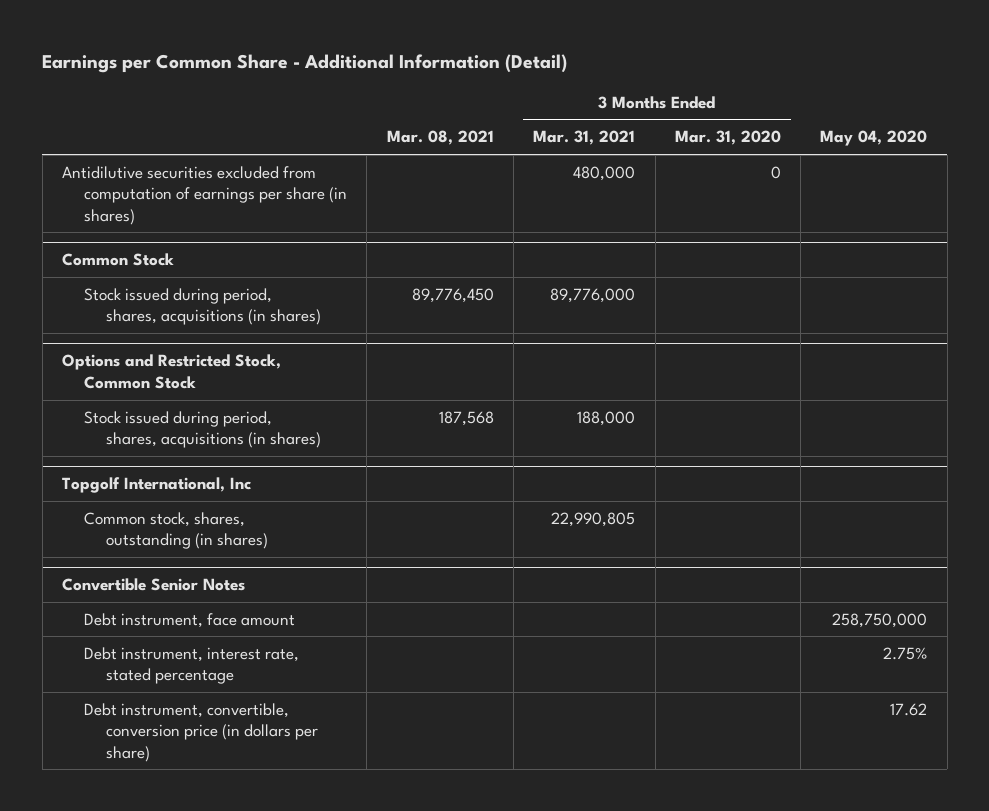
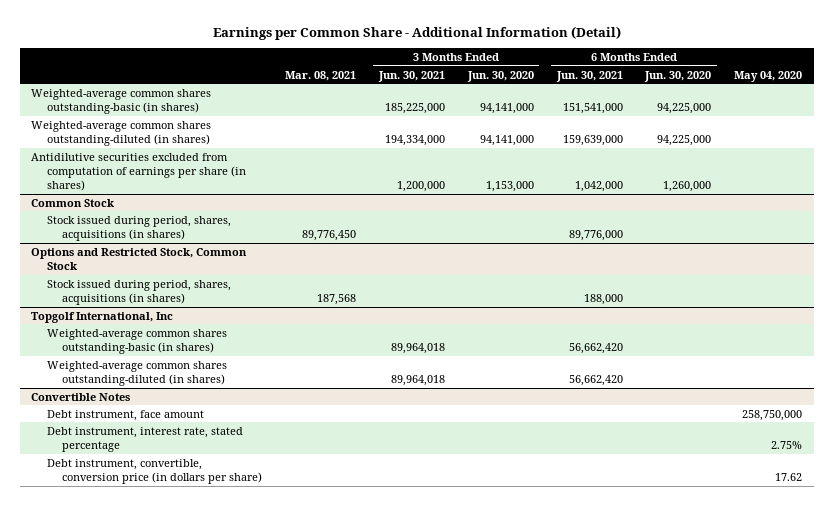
- | Mar. 08, 2021 | 3 Months Ended Mar. 31, 2021 | 3 Months Ended Mar. 31, 2020 | May 04, 2020
+ | Mar. 08, 2021 | 3 Months Ended Jun. 30, 2021 | 3 Months Ended Jun. 30, 2020 | 6 Months Ended Jun. 30, 2021 | 6 Months Ended Jun. 30, 2020 | May 04, 2020
+ Weighted-average common shares outstanding-basic (in shares) | | 185,225,000 | 94,141,000 | 151,541,000 | 94,225,000 |
+ Weighted-average common shares outstanding-diluted (in shares) | | 194,334,000 | 94,141,000 | 159,639,000 | 94,225,000 |
@ Topgolf International, Inc
- Common stock, shares, outstanding (in shares) | | 22,990,805 | |
- Convertible Senior Notes
@ Topgolf International, Inc
+ Weighted-average common shares outstanding-basic (in shares) | | 89,964,018 | | 56,662,420 | |
+ Weighted-average common shares outstanding-diluted (in shares) | | 89,964,018 | | 56,662,420 | |
+ Convertible Notes

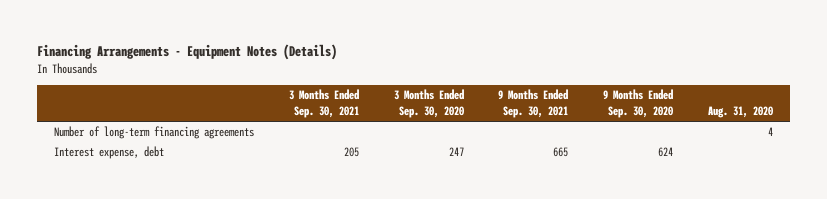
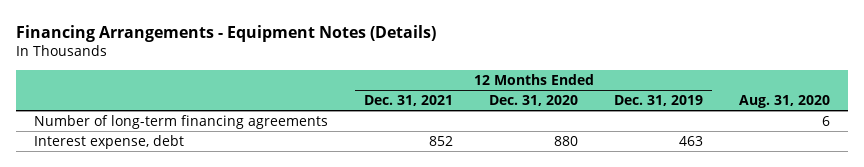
- | 3 Months Ended Sep. 30, 2021 | 3 Months Ended Sep. 30, 2020 | 9 Months Ended Sep. 30, 2021 | 9 Months Ended Sep. 30, 2020 | Aug. 31, 2020
+ | 12 Months Ended Dec. 31, 2021 | 12 Months Ended Dec. 31, 2020 | 12 Months Ended Dec. 31, 2019 | Aug. 31, 2020
- Number of long-term financing agreements | | | | | 4
+ Number of long-term financing agreements | | | | 6

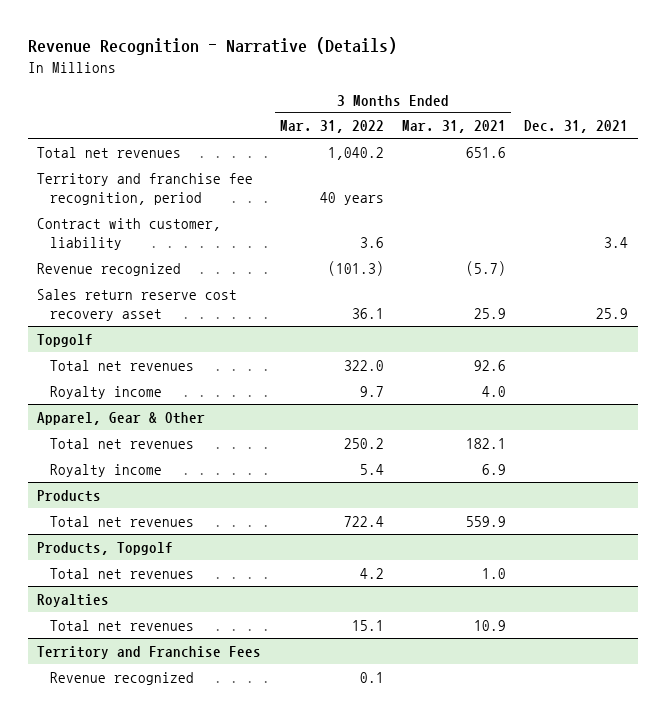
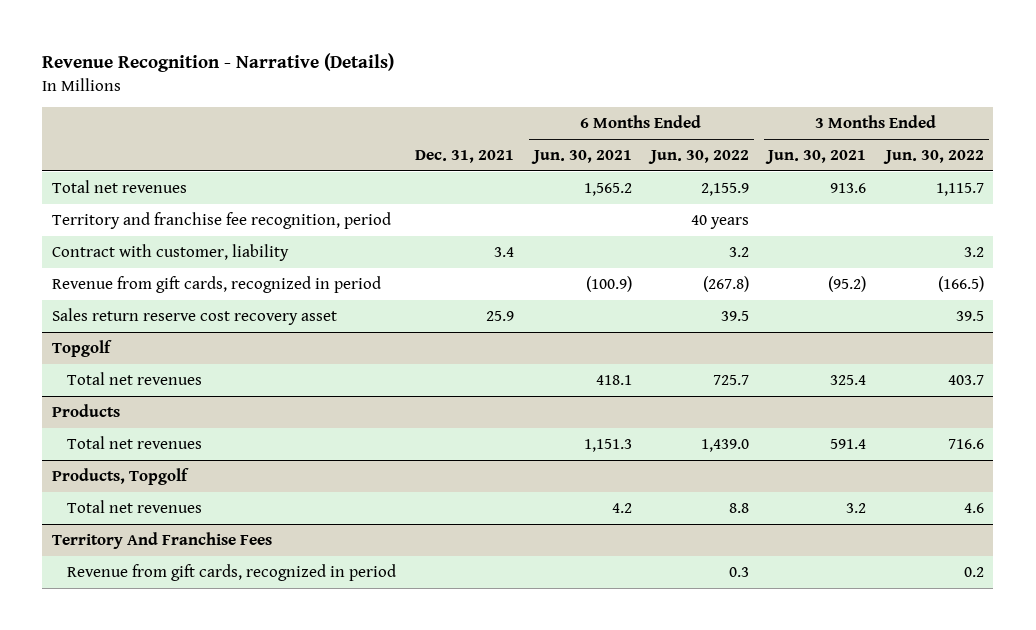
- | 3 Months Ended Mar. 31, 2022 | 3 Months Ended Mar. 31, 2021 | Dec. 31, 2021
+ | Dec. 31, 2021 | 6 Months Ended Jun. 30, 2021 | 6 Months Ended Jun. 30, 2022 | 3 Months Ended Jun. 30, 2021 | 3 Months Ended Jun. 30, 2022
- Revenue recognized | (101.3) | (5.7) |
+ Revenue from gift cards, recognized in period | | (100.9) | (267.8) | (95.2) | (166.5)
@ Topgolf
- Royalty income | 9.7 | 4.0 |
- Apparel, Gear & Other
- Total net revenues | 250.2 | 182.1 |
- Royalty income | 5.4 | 6.9 |
- Royalties
- Total net revenues | 15.1 | 10.9 |
- Territory and Franchise Fees
- Revenue recognized | 0.1 | |
+ Territory And Franchise Fees
+ Revenue from gift cards, recognized in period | | | 0.3 | | 0.2

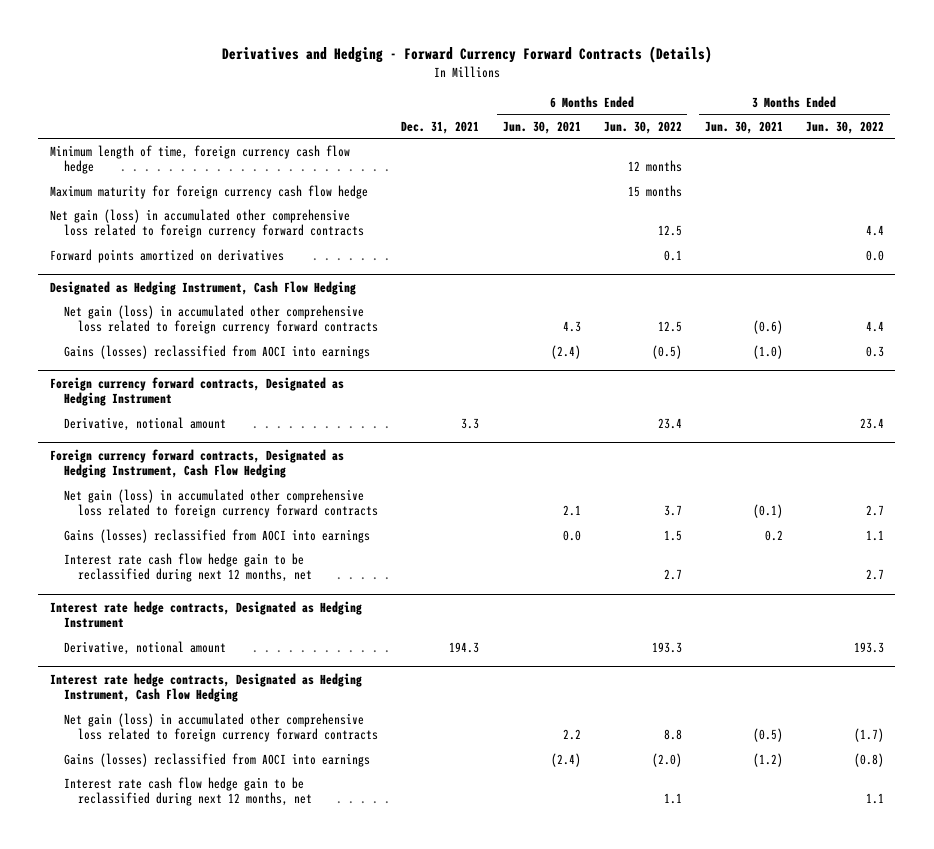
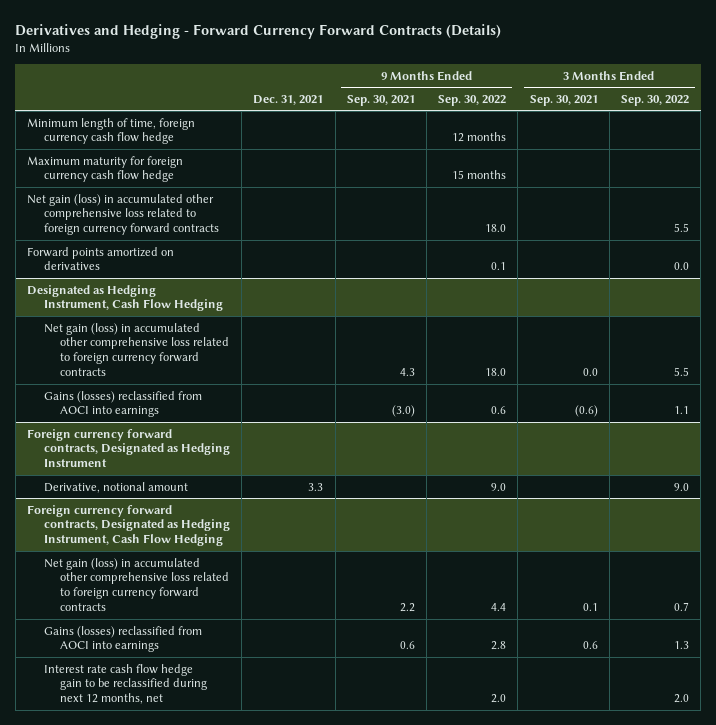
- | Dec. 31, 2021 | 6 Months Ended Jun. 30, 2021 | 6 Months Ended Jun. 30, 2022 | 3 Months Ended Jun. 30, 2021 | 3 Months Ended Jun. 30, 2022
+ | Dec. 31, 2021 | 9 Months Ended Sep. 30, 2021 | 9 Months Ended Sep. 30, 2022 | 3 Months Ended Sep. 30, 2021 | 3 Months Ended Sep. 30, 2022
- Interest rate hedge contracts, Designated as Hedging Instrument
- Derivative, notional amount | 194.3 | | 193.3 | | 193.3
- Interest rate hedge contracts, Designated as Hedging Instrument, Cash Flow Hedging
- Net gain (loss) in accumulated other comprehensive loss related to foreign currency forward contracts | | 2.2 | 8.8 | (0.5) | (1.7)
- Gains (losses) reclassified from AOCI into earnings | | (2.4) | (2.0) | (1.2) | (0.8)
- Interest rate cash flow hedge gain to be reclassified during next 12 months, net | | | 1.1 | | 1.1

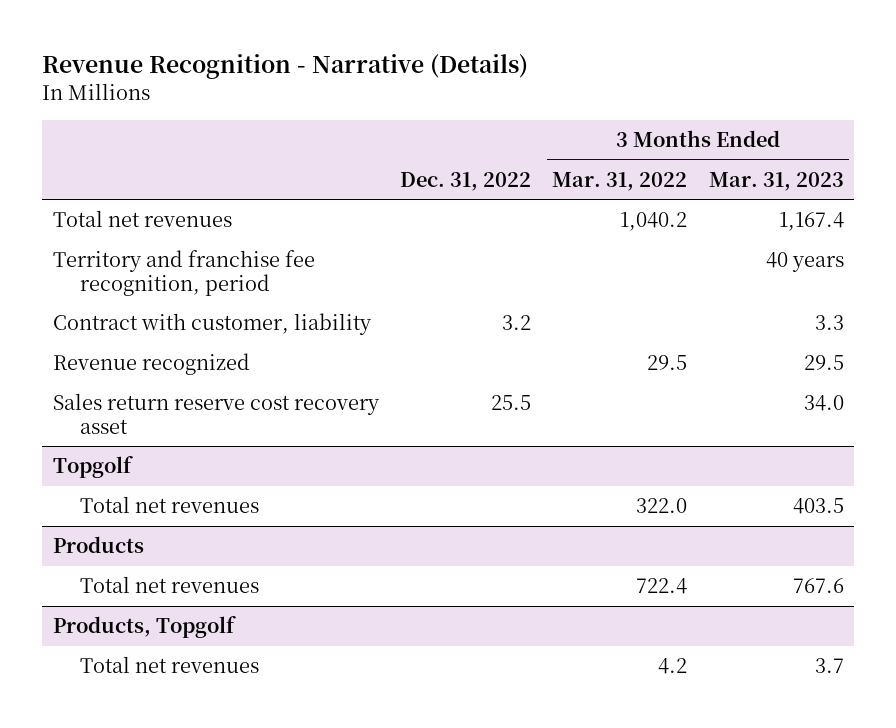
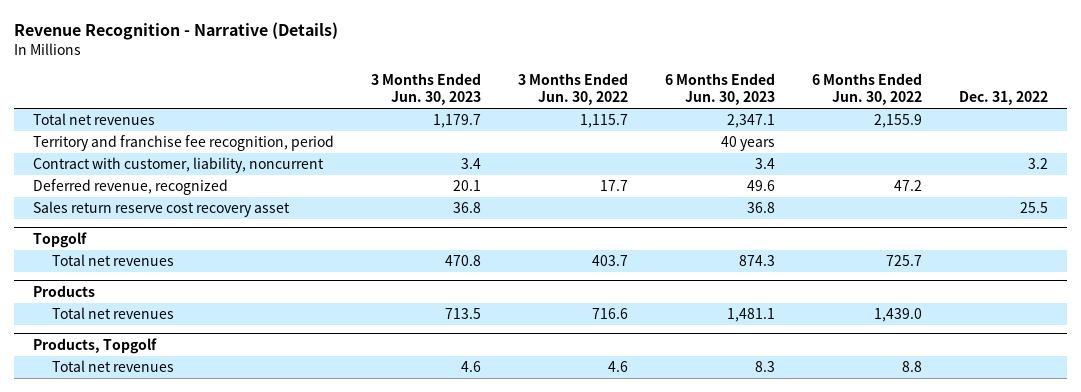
- | Dec. 31, 2022 | 3 Months Ended Mar. 31, 2022 | 3 Months Ended Mar. 31, 2023
+ | 3 Months Ended Jun. 30, 2023 | 3 Months Ended Jun. 30, 2022 | 6 Months Ended Jun. 30, 2023 | 6 Months Ended Jun. 30, 2022 | Dec. 31, 2022
- Contract with customer, liability | 3.2 | | 3.3
- Revenue recognized | | 29.5 | 29.5
+ Contract with customer, liability, noncurrent | 3.4 | | 3.4 | | 3.2
+ Deferred revenue, recognized | 20.1 | 17.7 | 49.6 | 47.2 |

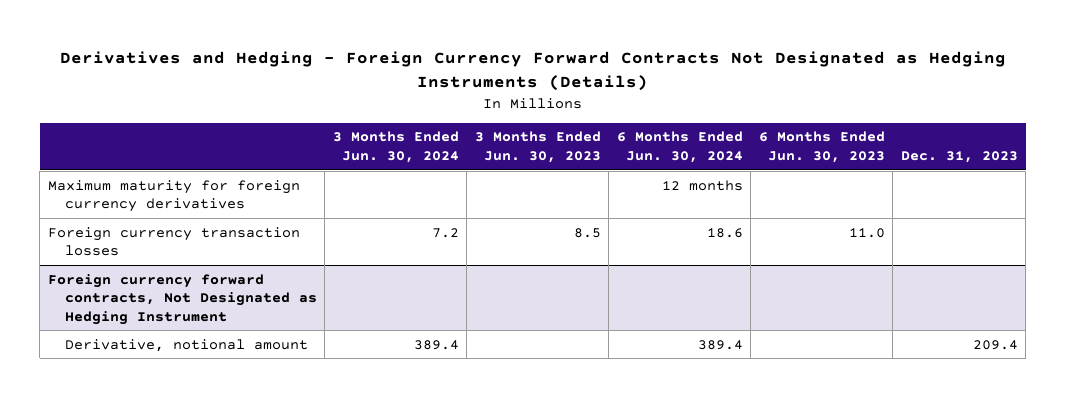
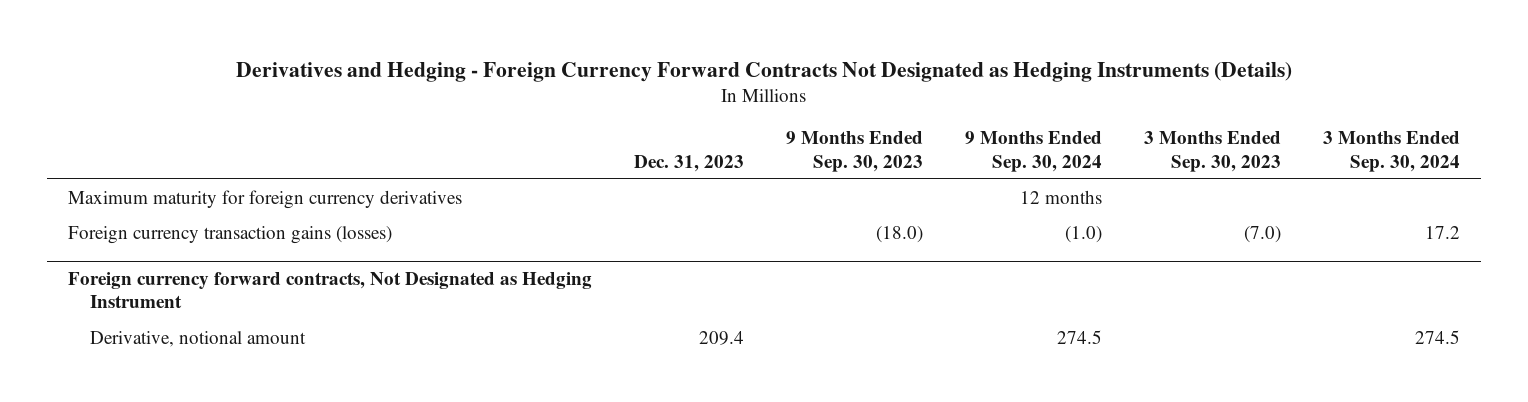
- | 3 Months Ended Jun. 30, 2024 | 3 Months Ended Jun. 30, 2023 | 6 Months Ended Jun. 30, 2024 | 6 Months Ended Jun. 30, 2023 | Dec. 31, 2023
+ | Dec. 31, 2023 | 9 Months Ended Sep. 30, 2023 | 9 Months Ended Sep. 30, 2024 | 3 Months Ended Sep. 30, 2023 | 3 Months Ended Sep. 30, 2024
- Foreign currency transaction losses | 7.2 | 8.5 | 18.6 | 11.0 |
+ Foreign currency transaction gains (losses) | | (18.0) | (1.0) | (7.0) | 17.2

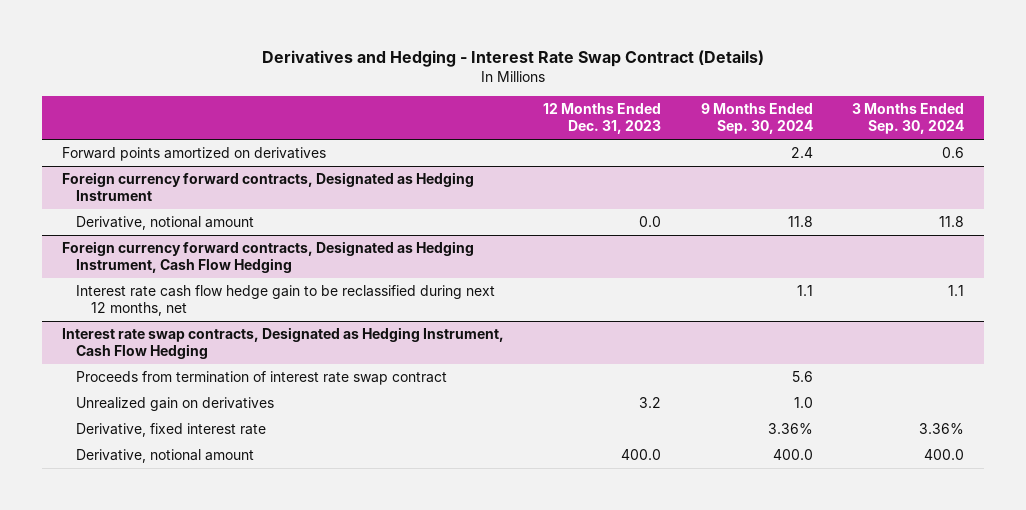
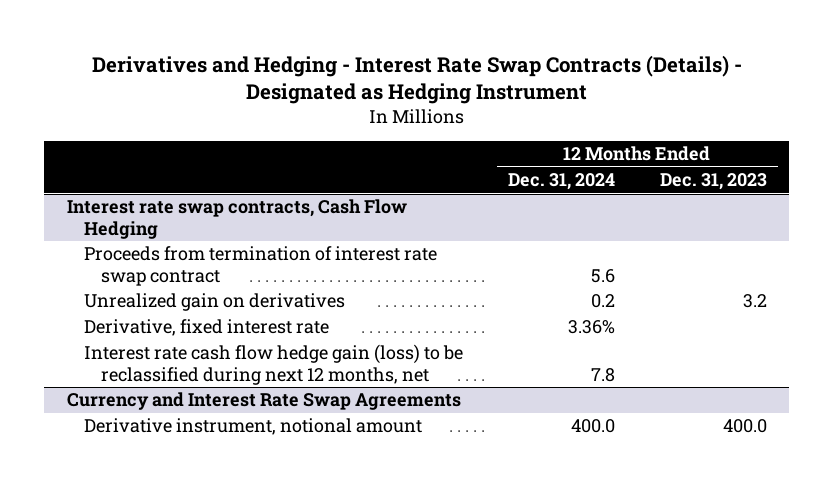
- Derivatives and Hedging - Interest Rate Swap Contract (Details)
+ Derivatives and Hedging - Interest Rate Swap Contracts (Details) - Designated as Hedging Instrument
- | 12 Months Ended Dec. 31, 2023 | 9 Months Ended Sep. 30, 2024 | 3 Months Ended Sep. 30, 2024
+ | 12 Months Ended Dec. 31, 2024 | 12 Months Ended Dec. 31, 2023
- Forward points amortized on derivatives | | 2.4 | 0.6
- Foreign currency forward contracts, Designated as Hedging Instrument
- Derivative, notional amount | 0.0 | 11.8 | 11.8
- Foreign currency forward contracts, Designated as Hedging Instrument, Cash Flow Hedging
- Interest rate cash flow hedge gain to be reclassified during next 12 months, net | | 1.1 | 1.1
- Interest rate swap contracts, Designated as Hedging Instrument, Cash Flow Hedging
+ Interest rate swap contracts, Cash Flow Hedging
- Derivative, notional amount | 400.0 | 400.0 | 400.0
+ Interest rate cash flow hedge gain (loss) to be reclassified during next 12 months, net | 7.8 |
+ Currency and Interest Rate Swap Agreements
+ Derivative instrument, notional amount | 400.0 | 400.0

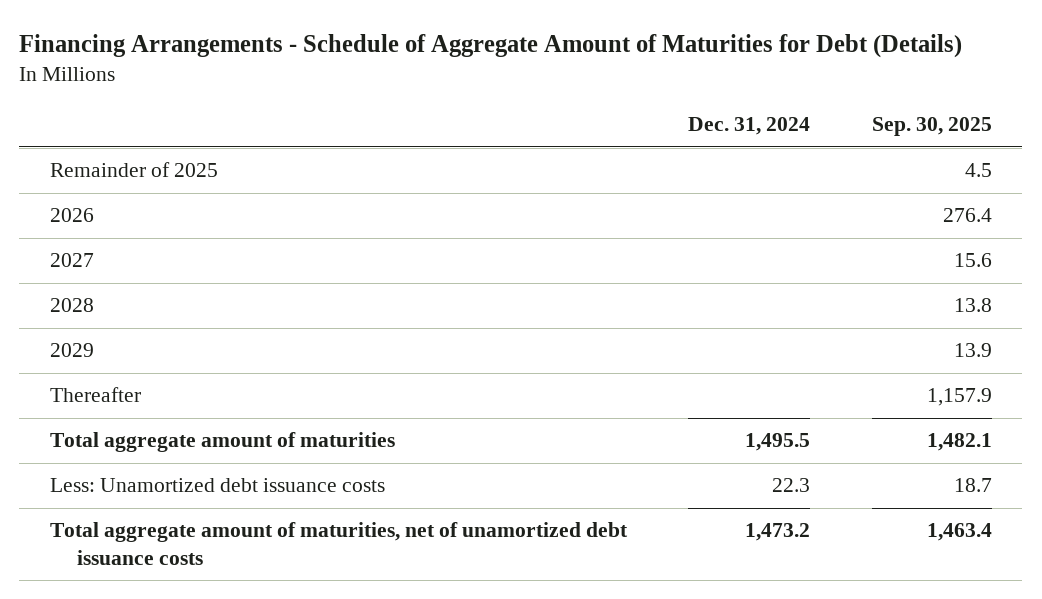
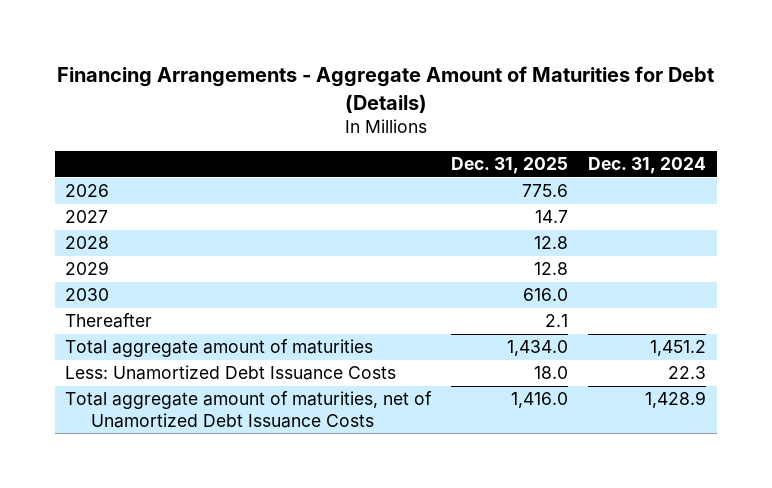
- Financing Arrangements - Schedule of Aggregate Amount of Maturities for Debt (Details)
+ Financing Arrangements - Aggregate Amount of Maturities for Debt (Details)
- | Dec. 31, 2024 | Sep. 30, 2025
+ | Dec. 31, 2025 | Dec. 31, 2024
- Remainder of 2025 | | 4.5
+ 2030 | 616.0 |
- Total aggregate amount of maturities | 1,495.5 | 1,482.1
- Less: Unamortized debt issuance costs | 22.3 | 18.7
- Total aggregate amount of maturities, net of unamortized debt issuance costs | 1,473.2 | 1,463.4
+ Total aggregate amount of maturities | 1,434.0 | 1,451.2
+ Less: Unamortized Debt Issuance Costs | 18.0 | 22.3
+ Total aggregate amount of maturities, net of Unamortized Debt Issuance Costs | 1,416.0 | 1,428.9

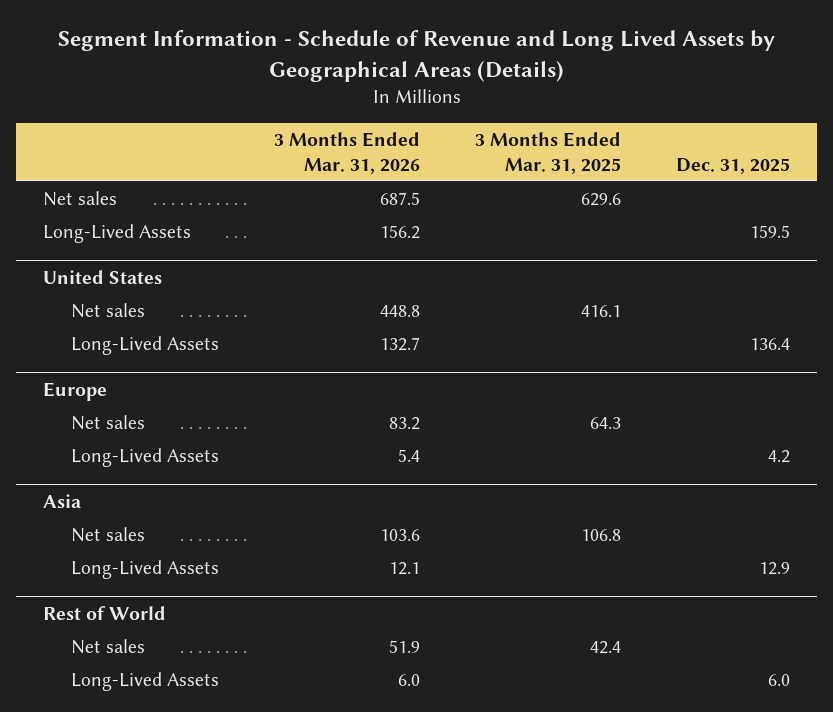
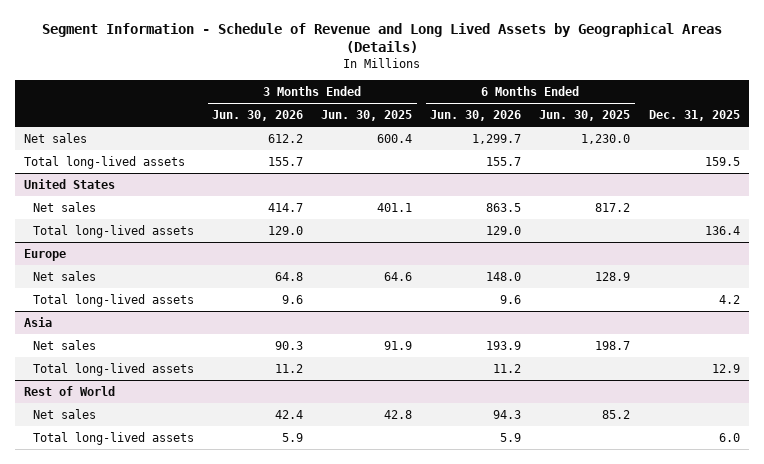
- | 3 Months Ended Mar. 31, 2026 | 3 Months Ended Mar. 31, 2025 | Dec. 31, 2025
+ | 3 Months Ended Jun. 30, 2026 | 3 Months Ended Jun. 30, 2025 | 6 Months Ended Jun. 30, 2026 | 6 Months Ended Jun. 30, 2025 | Dec. 31, 2025
- Long-Lived Assets | 156.2 | | 159.5
+ Total long-lived assets | 155.7 | | 155.7 | | 159.5
@ United States
- Long-Lived Assets | 132.7 | | 136.4
+ Total long-lived assets | 129.0 | | 129.0 | | 136.4
@ Europe
- Long-Lived Assets | 5.4 | | 4.2
+ Total long-lived assets | 9.6 | | 9.6 | | 4.2
@ Asia
- Long-Lived Assets | 12.1 | | 12.9
+ Total long-lived assets | 11.2 | | 11.2 | | 12.9
@ Rest of World
- Long-Lived Assets | 6.0 | | 6.0
+ Total long-lived assets | 5.9 | | 5.9 | | 6.0

